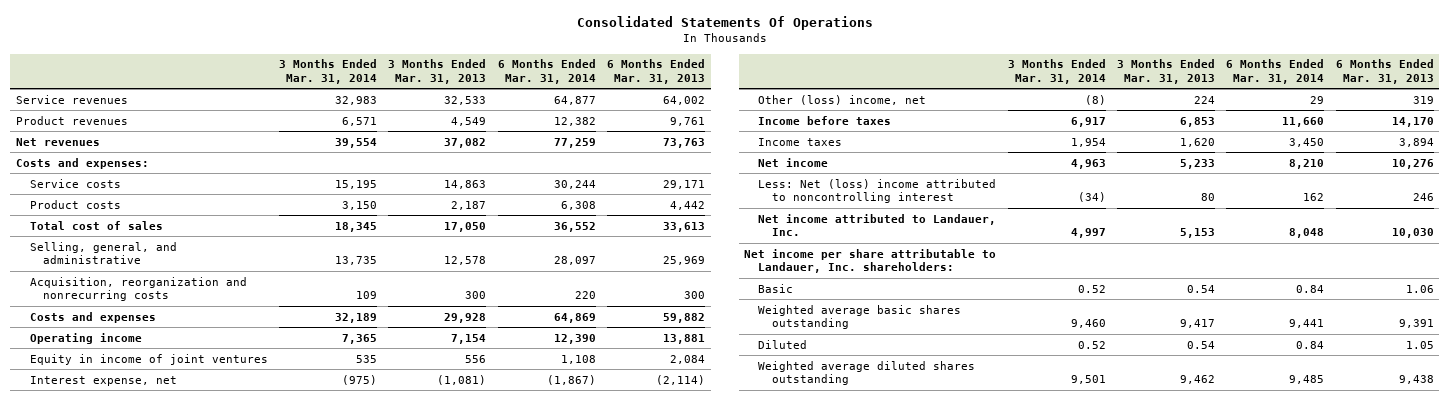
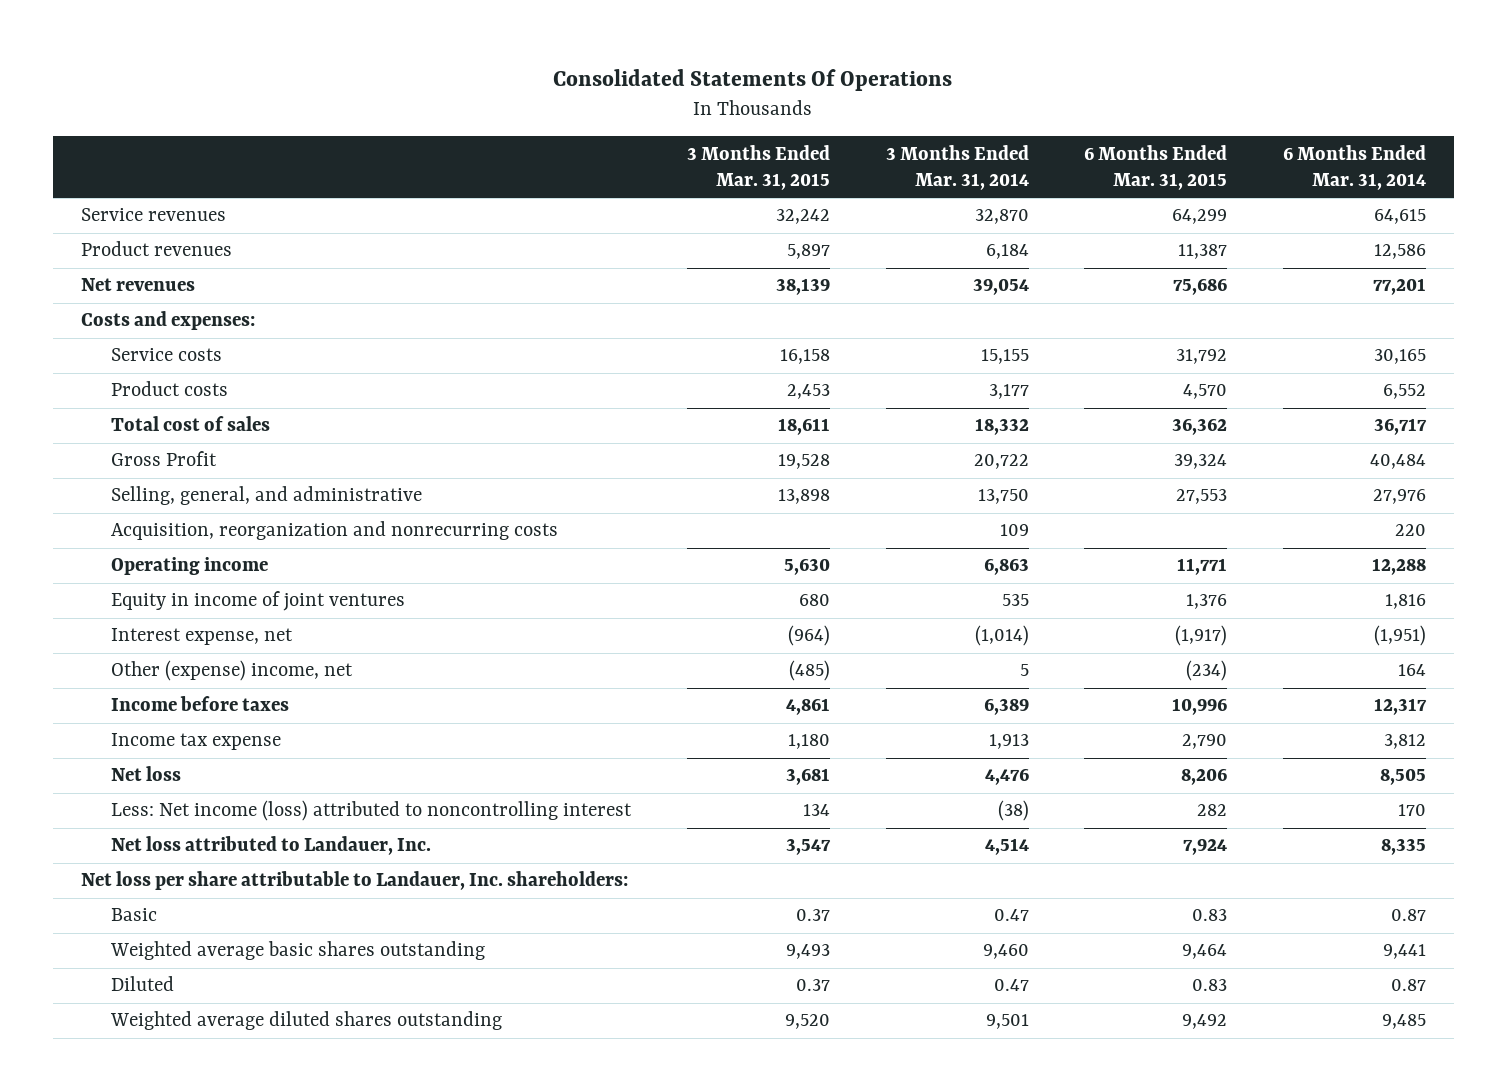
- | 3 Months Ended Mar. 31, 2014 | 3 Months Ended Mar. 31, 2013 | 6 Months Ended Mar. 31, 2014 | 6 Months Ended Mar. 31, 2013
+ | 3 Months Ended Mar. 31, 2015 | 3 Months Ended Mar. 31, 2014 | 6 Months Ended Mar. 31, 2015 | 6 Months Ended Mar. 31, 2014
- Service revenues | 32,983 | 32,533 | 64,877 | 64,002
- Product revenues | 6,571 | 4,549 | 12,382 | 9,761
- Net revenues | 39,554 | 37,082 | 77,259 | 73,763
+ Service revenues | 32,242 | 32,870 | 64,299 | 64,615
+ Product revenues | 5,897 | 6,184 | 11,387 | 12,586
+ Net revenues | 38,139 | 39,054 | 75,686 | 77,201
- Service costs | 15,195 | 14,863 | 30,244 | 29,171
- Product costs | 3,150 | 2,187 | 6,308 | 4,442
- Total cost of sales | 18,345 | 17,050 | 36,552 | 33,613
- Selling, general, and administrative | 13,735 | 12,578 | 28,097 | 25,969
+ Service costs | 16,158 | 15,155 | 31,792 | 30,165
+ Product costs | 2,453 | 3,177 | 4,570 | 6,552
+ Total cost of sales | 18,611 | 18,332 | 36,362 | 36,717
+ Gross Profit | 19,528 | 20,722 | 39,324 | 40,484
+ Selling, general, and administrative | 13,898 | 13,750 | 27,553 | 27,976
- Costs and expenses | 32,189 | 29,928 | 64,869 | 59,882
- Operating income | 7,365 | 7,154 | 12,390 | 13,881
- Equity in income of joint ventures | 535 | 556 | 1,108 | 2,084
- Interest expense, net | (975) | (1,081) | (1,867) | (2,114)
- Other (loss) income, net | (8) | 224 | 29 | 319
- Income before taxes | 6,917 | 6,853 | 11,660 | 14,170
- Income taxes | 1,954 | 1,620 | 3,450 | 3,894
- Net income | 4,963 | 5,233 | 8,210 | 10,276
- Less: Net (loss) income attributed to noncontrolling interest | (34) | 80 | 162 | 246
- Net income attributed to Landauer, Inc. | 4,997 | 5,153 | 8,048 | 10,030
- Net income per share attributable to Landauer, Inc. shareholders:
- Basic | 0.52 | 0.54 | 0.84 | 1.06
+ Operating income | 5,630 | 6,863 | 11,771 | 12,288
+ Equity in income of joint ventures | 680 | 535 | 1,376 | 1,816
+ Interest expense, net | (964) | (1,014) | (1,917) | (1,951)
+ Other (expense) income, net | (485) | 5 | (234) | 164
+ Income before taxes | 4,861 | 6,389 | 10,996 | 12,317
+ Income tax expense | 1,180 | 1,913 | 2,790 | 3,812
+ Net loss | 3,681 | 4,476 | 8,206 | 8,505
+ Less: Net income (loss) attributed to noncontrolling interest | 134 | (38) | 282 | 170
+ Net loss attributed to Landauer, Inc. | 3,547 | 4,514 | 7,924 | 8,335
+ Net loss per share attributable to Landauer, Inc. shareholders:
+ Basic | 0.37 | 0.47 | 0.83 | 0.87
- Diluted | 0.52 | 0.54 | 0.84 | 1.05
+ Diluted | 0.37 | 0.47 | 0.83 | 0.87

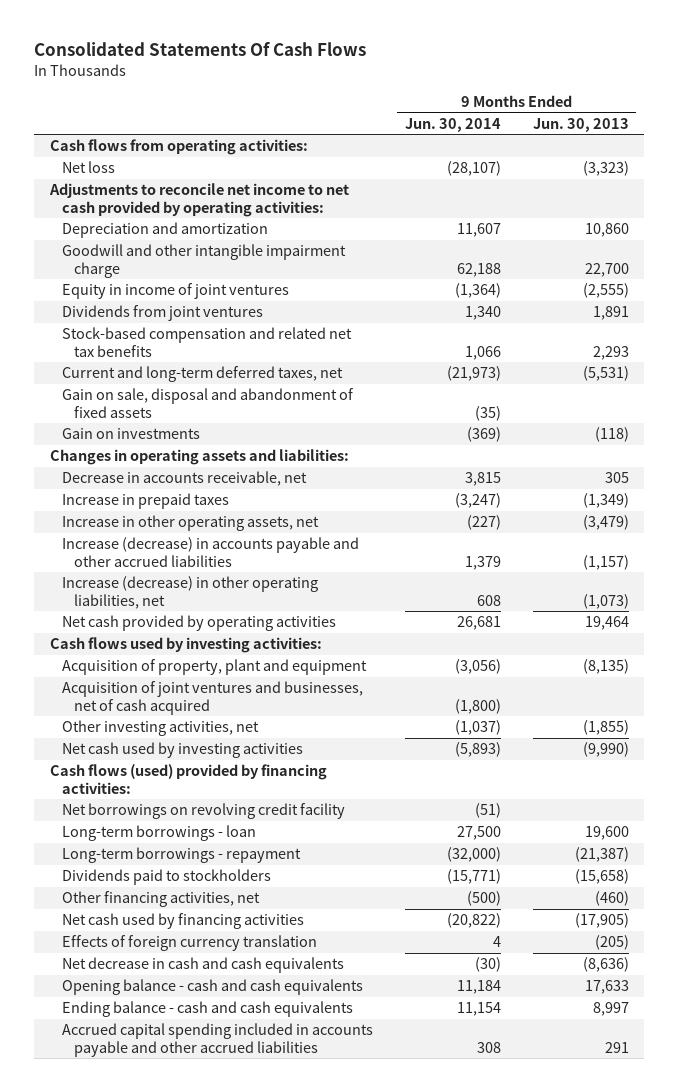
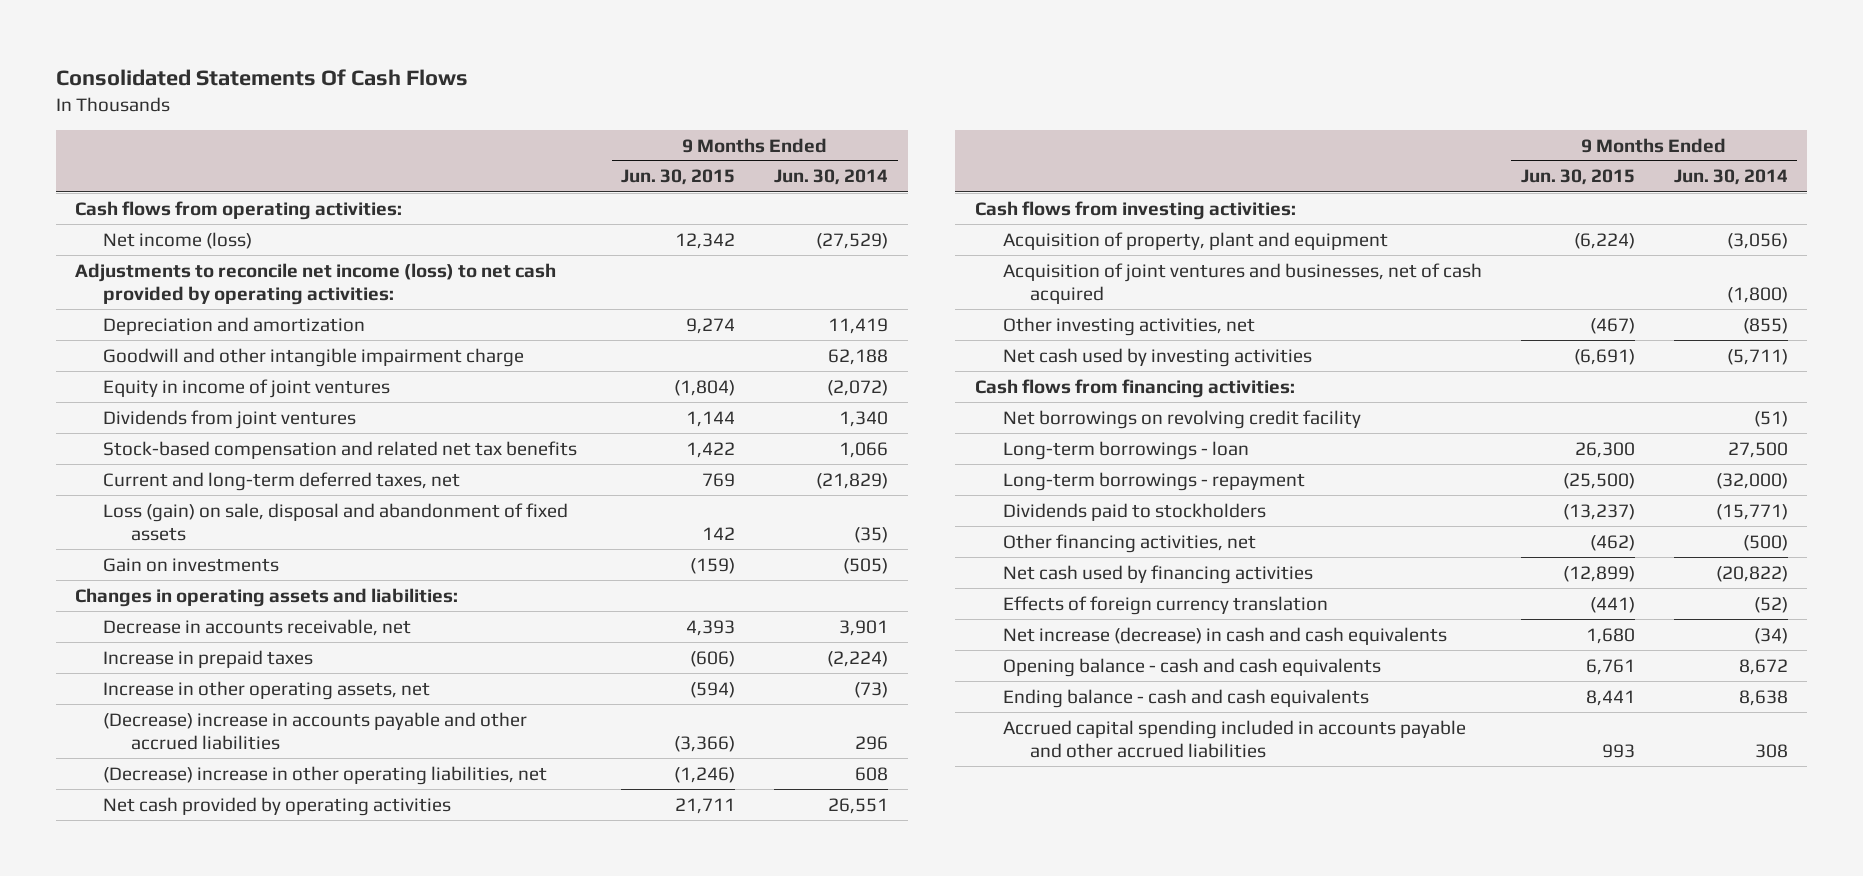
- | 9 Months Ended Jun. 30, 2014 | 9 Months Ended Jun. 30, 2013
+ | 9 Months Ended Jun. 30, 2015 | 9 Months Ended Jun. 30, 2014
- Net loss | (28,107) | (3,323)
- Adjustments to reconcile net income to net cash provided by operating activities:
- Depreciation and amortization | 11,607 | 10,860
+ Net income (loss) | 12,342 | (27,529)
+ Adjustments to reconcile net income (loss) to net cash provided by operating activities:
+ Depreciation and amortization | 9,274 | 11,419
- Equity in income of joint ventures | (1,364) | (2,555)
+ Equity in income of joint ventures | (1,804) | (2,072)
- Current and long-term deferred taxes, net | (21,973) | (5,531)
- Gain on sale, disposal and abandonment of fixed assets | (35) |
- Gain on investments | (369) | (118)
+ Current and long-term deferred taxes, net | 769 | (21,829)
+ Loss (gain) on sale, disposal and abandonment of fixed assets | 142 | (35)
+ Gain on investments | (159) | (505)
- Decrease in accounts receivable, net | 3,815 | 305
- Increase in prepaid taxes | (3,247) | (1,349)
- Increase in other operating assets, net | (227) | (3,479)
- Increase (decrease) in accounts payable and other accrued liabilities | 1,379 | (1,157)
- Increase (decrease) in other operating liabilities, net | 608 | (1,073)
- Net cash provided by operating activities | 26,681 | 19,464
- Cash flows used by investing activities:
+ Decrease in accounts receivable, net | 4,393 | 3,901
+ Increase in prepaid taxes | (606) | (2,224)
+ Increase in other operating assets, net | (594) | (73)
+ (Decrease) increase in accounts payable and other accrued liabilities | (3,366) | 296
+ (Decrease) increase in other operating liabilities, net | (1,246) | 608
+ Net cash provided by operating activities | 21,711 | 26,551
+ Cash flows from investing activities:
- Other investing activities, net | (1,037) | (1,855)
- Net cash used by investing activities | (5,893) | (9,990)
- Cash flows (used) provided by financing activities:
+ Other investing activities, net | (467) | (855)
+ Net cash used by investing activities | (6,691) | (5,711)
+ Cash flows from financing activities:
- Effects of foreign currency translation | 4 | (205)
- Net decrease in cash and cash equivalents | (30) | (8,636)
- Opening balance - cash and cash equivalents | 11,184 | 17,633
- Ending balance - cash and cash equivalents | 11,154 | 8,997
+ Effects of foreign currency translation | (441) | (52)
+ Net increase (decrease) in cash and cash equivalents | 1,680 | (34)
+ Opening balance - cash and cash equivalents | 6,761 | 8,672
+ Ending balance - cash and cash equivalents | 8,441 | 8,638

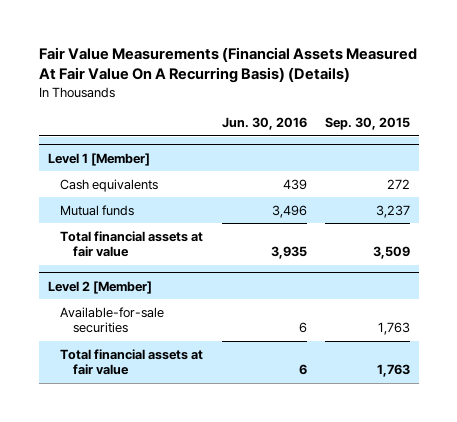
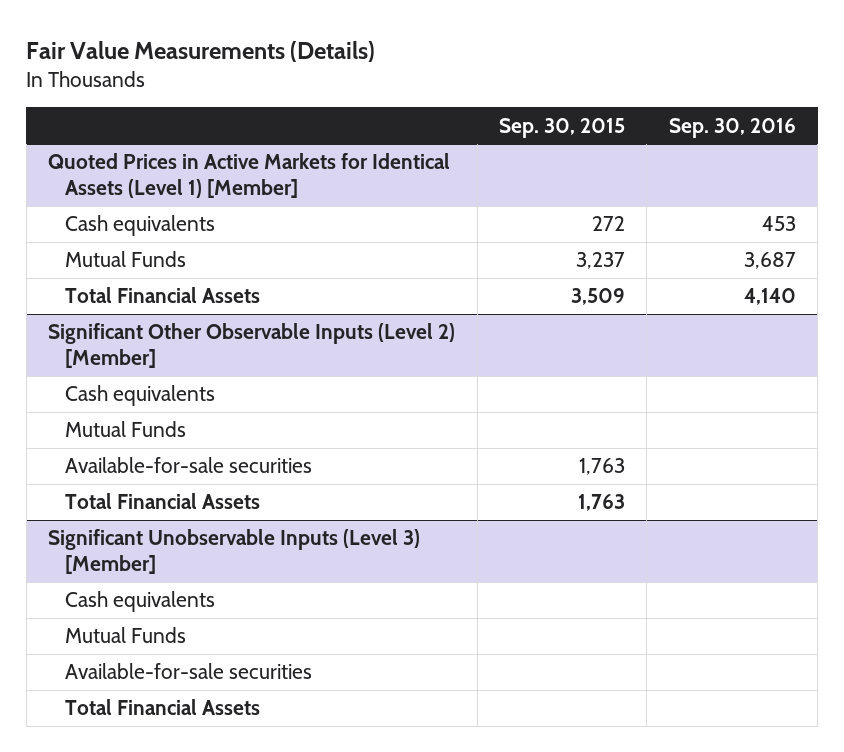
- Fair Value Measurements (Financial Assets Measured At Fair Value On A Recurring Basis) (Details)
+ Fair Value Measurements (Details)
- | Jun. 30, 2016 | Sep. 30, 2015
+ | Sep. 30, 2015 | Sep. 30, 2016
- Level 1 [Member]
+ Quoted Prices in Active Markets for Identical Assets (Level 1) [Member]
- Mutual funds | 3,496 | 3,237
- Total financial assets at fair value | 3,935 | 3,509
- Level 2 [Member]
+ Mutual Funds | 3,237 | 3,687
+ Total Financial Assets | 3,509 | 4,140
+ Significant Other Observable Inputs (Level 2) [Member]
+ Cash equivalents
+ Mutual Funds
- Total financial assets at fair value | 6 | 1,763
+ Total Financial Assets | 1,763 |
+ Significant Unobservable Inputs (Level 3) [Member]
+ Cash equivalents
+ Mutual Funds
+ Available-for-sale securities
+ Total Financial Assets

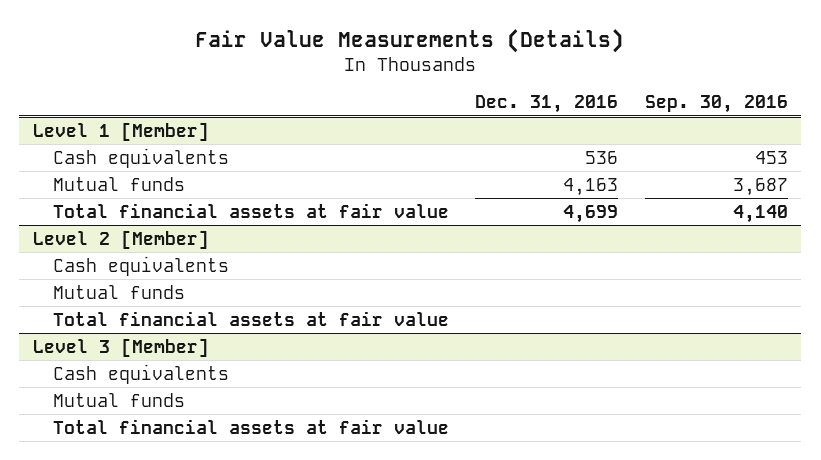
- | Sep. 30, 2015 | Sep. 30, 2016
+ | Dec. 31, 2016 | Sep. 30, 2016
- Quoted Prices in Active Markets for Identical Assets (Level 1) [Member]
+ Level 1 [Member]
- Mutual Funds | 3,237 | 3,687
- Total Financial Assets | 3,509 | 4,140
- Significant Other Observable Inputs (Level 2) [Member]
+ Mutual funds | 4,163 | 3,687
+ Total financial assets at fair value | 4,699 | 4,140
+ Level 2 [Member]
- Mutual Funds
- Available-for-sale securities | 1,763 |
- Total Financial Assets | 1,763 |
- Significant Unobservable Inputs (Level 3) [Member]
+ Mutual funds
+ Total financial assets at fair value
+ Level 3 [Member]
- Mutual Funds
- Available-for-sale securities
- Total Financial Assets
+ Mutual funds
+ Total financial assets at fair value

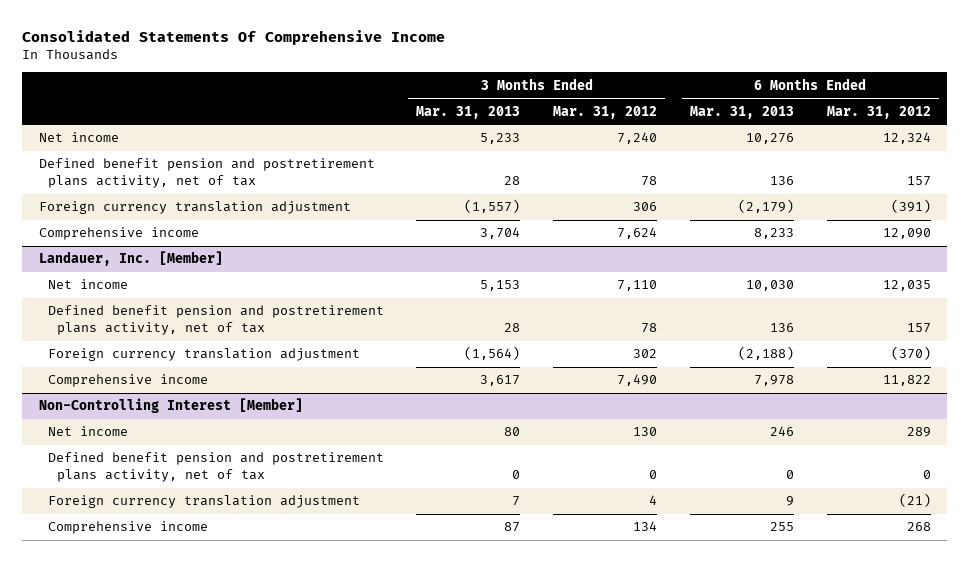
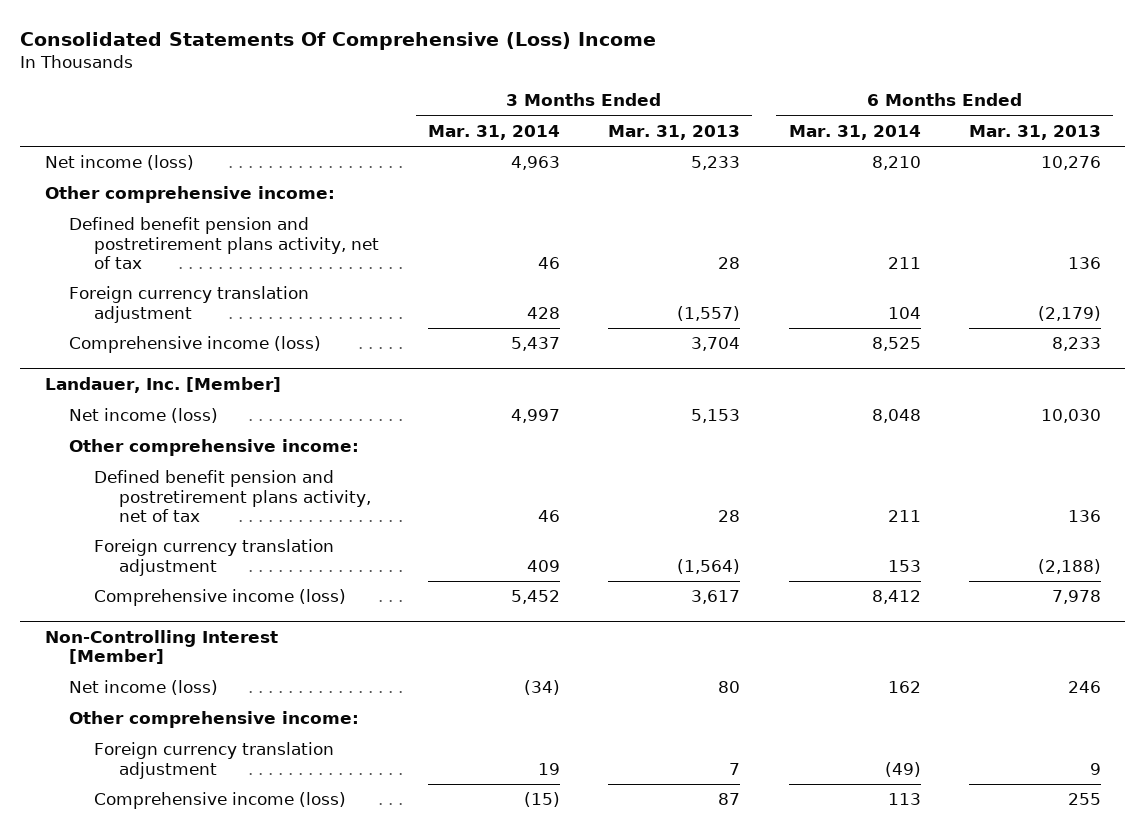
- Consolidated Statements Of Comprehensive Income
+ Consolidated Statements Of Comprehensive (Loss) Income
- | 3 Months Ended Mar. 31, 2013 | 3 Months Ended Mar. 31, 2012 | 6 Months Ended Mar. 31, 2013 | 6 Months Ended Mar. 31, 2012
+ | 3 Months Ended Mar. 31, 2014 | 3 Months Ended Mar. 31, 2013 | 6 Months Ended Mar. 31, 2014 | 6 Months Ended Mar. 31, 2013
- Net income | 5,233 | 7,240 | 10,276 | 12,324
+ Net income (loss) | 4,963 | 5,233 | 8,210 | 10,276
+ Other comprehensive income:
- Comprehensive income | 3,704 | 7,624 | 8,233 | 12,090
+ Comprehensive income (loss) | 5,437 | 3,704 | 8,525 | 8,233
@ Landauer, Inc. [Member]
- Net income | 5,153 | 7,110 | 10,030 | 12,035
+ Net income (loss) | 4,997 | 5,153 | 8,048 | 10,030
+ Other comprehensive income:
- Comprehensive income | 3,617 | 7,490 | 7,978 | 11,822
+ Comprehensive income (loss) | 5,452 | 3,617 | 8,412 | 7,978
@ Non-Controlling Interest [Member]
- Net income | 80 | 130 | 246 | 289
- Defined benefit pension and postretirement plans activity, net of tax | 0 | 0 | 0 | 0
+ Net income (loss) | (34) | 80 | 162 | 246
+ Other comprehensive income:
- Comprehensive income | 87 | 134 | 255 | 268
+ Comprehensive income (loss) | (15) | 87 | 113 | 255

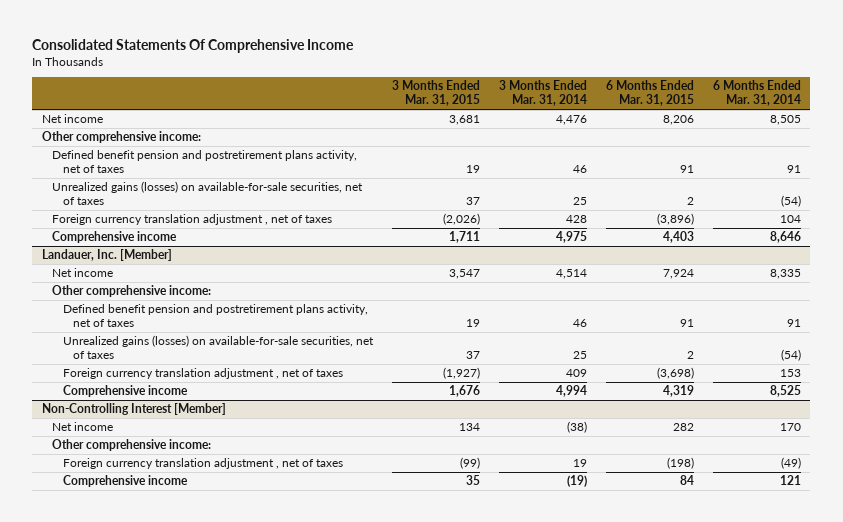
- Consolidated Statements Of Comprehensive (Loss) Income
+ Consolidated Statements Of Comprehensive Income
- | 3 Months Ended Mar. 31, 2014 | 3 Months Ended Mar. 31, 2013 | 6 Months Ended Mar. 31, 2014 | 6 Months Ended Mar. 31, 2013
+ | 3 Months Ended Mar. 31, 2015 | 3 Months Ended Mar. 31, 2014 | 6 Months Ended Mar. 31, 2015 | 6 Months Ended Mar. 31, 2014
- Net income (loss) | 4,963 | 5,233 | 8,210 | 10,276
+ Net income | 3,681 | 4,476 | 8,206 | 8,505
- Defined benefit pension and postretirement plans activity, net of tax | 46 | 28 | 211 | 136
- Foreign currency translation adjustment | 428 | (1,557) | 104 | (2,179)
- Comprehensive income (loss) | 5,437 | 3,704 | 8,525 | 8,233
+ Defined benefit pension and postretirement plans activity, net of taxes | 19 | 46 | 91 | 91
+ Unrealized gains (losses) on available-for-sale securities, net of taxes | 37 | 25 | 2 | (54)
+ Foreign currency translation adjustment , net of taxes | (2,026) | 428 | (3,896) | 104
+ Comprehensive income | 1,711 | 4,975 | 4,403 | 8,646
@ Landauer, Inc. [Member]
- Net income (loss) | 4,997 | 5,153 | 8,048 | 10,030
+ Net income | 3,547 | 4,514 | 7,924 | 8,335
- Defined benefit pension and postretirement plans activity, net of tax | 46 | 28 | 211 | 136
- Foreign currency translation adjustment | 409 | (1,564) | 153 | (2,188)
- Comprehensive income (loss) | 5,452 | 3,617 | 8,412 | 7,978
+ Defined benefit pension and postretirement plans activity, net of taxes | 19 | 46 | 91 | 91
+ Unrealized gains (losses) on available-for-sale securities, net of taxes | 37 | 25 | 2 | (54)
+ Foreign currency translation adjustment , net of taxes | (1,927) | 409 | (3,698) | 153
+ Comprehensive income | 1,676 | 4,994 | 4,319 | 8,525
@ Non-Controlling Interest [Member]
- Net income (loss) | (34) | 80 | 162 | 246
+ Net income | 134 | (38) | 282 | 170
- Foreign currency translation adjustment | 19 | 7 | (49) | 9
- Comprehensive income (loss) | (15) | 87 | 113 | 255
+ Foreign currency translation adjustment , net of taxes | (99) | 19 | (198) | (49)
+ Comprehensive income | 35 | (19) | 84 | 121

